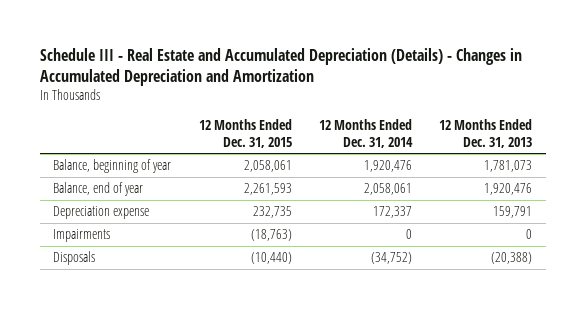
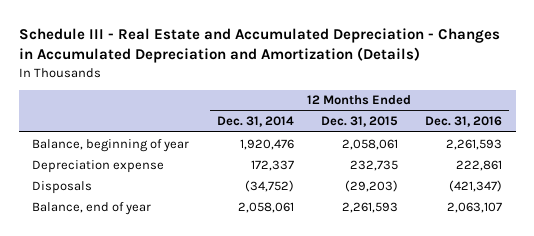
- Schedule III - Real Estate and Accumulated Depreciation (Details) - Changes in Accumulated Depreciation and Amortization
+ Schedule III - Real Estate and Accumulated Depreciation - Changes in Accumulated Depreciation and Amortization (Details)
- | 12 Months Ended Dec. 31, 2015 | 12 Months Ended Dec. 31, 2014 | 12 Months Ended Dec. 31, 2013
+ | 12 Months Ended Dec. 31, 2014 | 12 Months Ended Dec. 31, 2015 | 12 Months Ended Dec. 31, 2016
- Impairments | (18,763) | 0 | 0
- Disposals | (10,440) | (34,752) | (20,388)
+ Disposals | (34,752) | (29,203) | (421,347)
moved down: Balance, end of year | 2,058,061 | 2,261,593 | 2,063,107

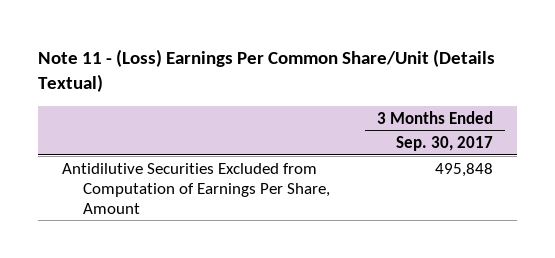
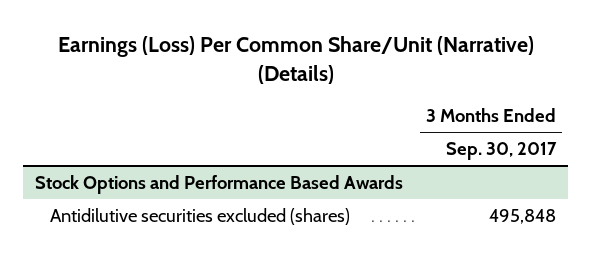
- Note 11 - (Loss) Earnings Per Common Share/Unit (Details Textual)
+ Earnings (Loss) Per Common Share/Unit (Narrative) (Details)
- Antidilutive Securities Excluded from Computation of Earnings Per Share, Amount | 495,848
+ Stock Options and Performance Based Awards
+ Antidilutive securities excluded (shares) | 495,848

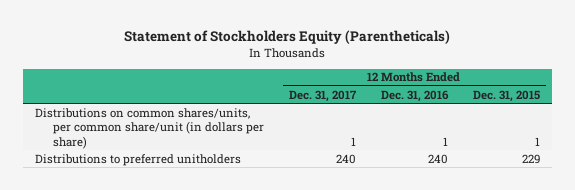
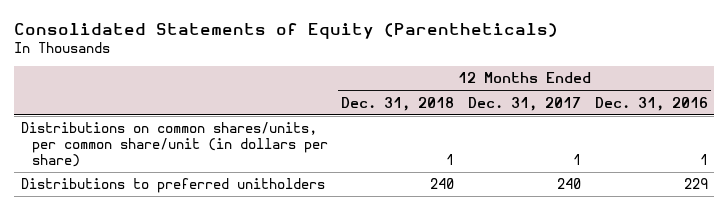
- Statement of Stockholders Equity (Parentheticals)
+ Consolidated Statements of Equity (Parentheticals)
- | 12 Months Ended Dec. 31, 2017 | 12 Months Ended Dec. 31, 2016 | 12 Months Ended Dec. 31, 2015
+ | 12 Months Ended Dec. 31, 2018 | 12 Months Ended Dec. 31, 2017 | 12 Months Ended Dec. 31, 2016
- Distributions to preferred unitholders | 240 | 240 | 229
+ Distributions to preferred unitholders | 240 | 240 | 229

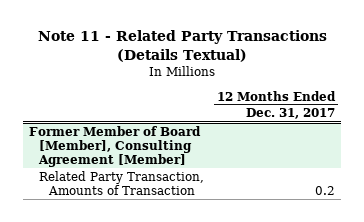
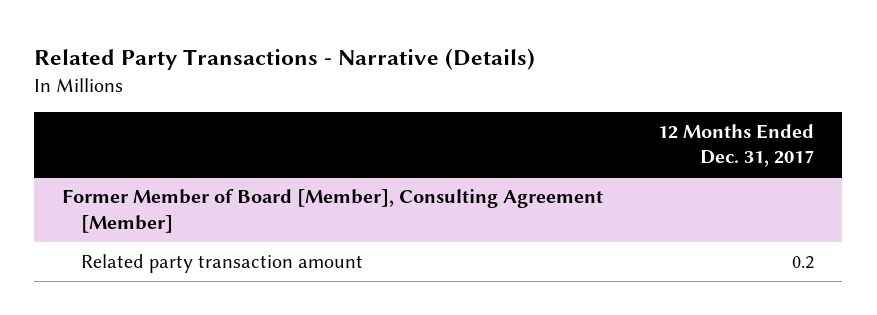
- Note 11 - Related Party Transactions (Details Textual)
+ Related Party Transactions - Narrative (Details)
@ Former Member of Board [Member], Consulting Agreement [Member]
- Related Party Transaction, Amounts of Transaction | 0.2
+ Related party transaction amount | 0.2

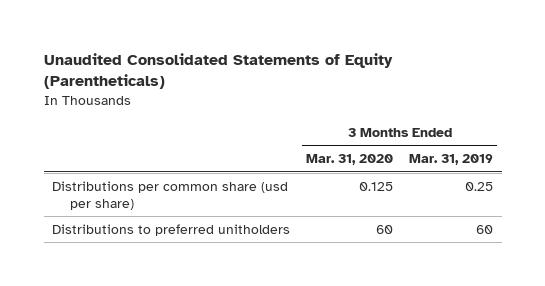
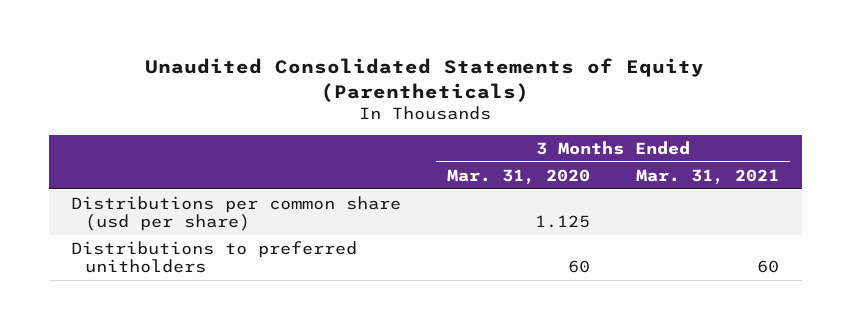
- | 3 Months Ended Mar. 31, 2020 | 3 Months Ended Mar. 31, 2019
+ | 3 Months Ended Mar. 31, 2020 | 3 Months Ended Mar. 31, 2021
- Distributions per common share (usd per share) | 0.125 | 0.25
+ Distributions per common share (usd per share) | 1.125 |

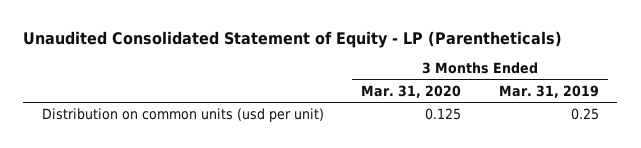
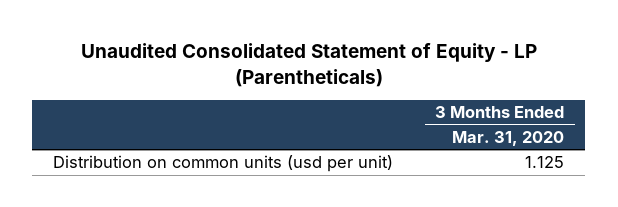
- | 3 Months Ended Mar. 31, 2020 | 3 Months Ended Mar. 31, 2019
+ | 3 Months Ended Mar. 31, 2020
- Distribution on common units (usd per unit) | 0.125 | 0.25
+ Distribution on common units (usd per unit) | 1.125

